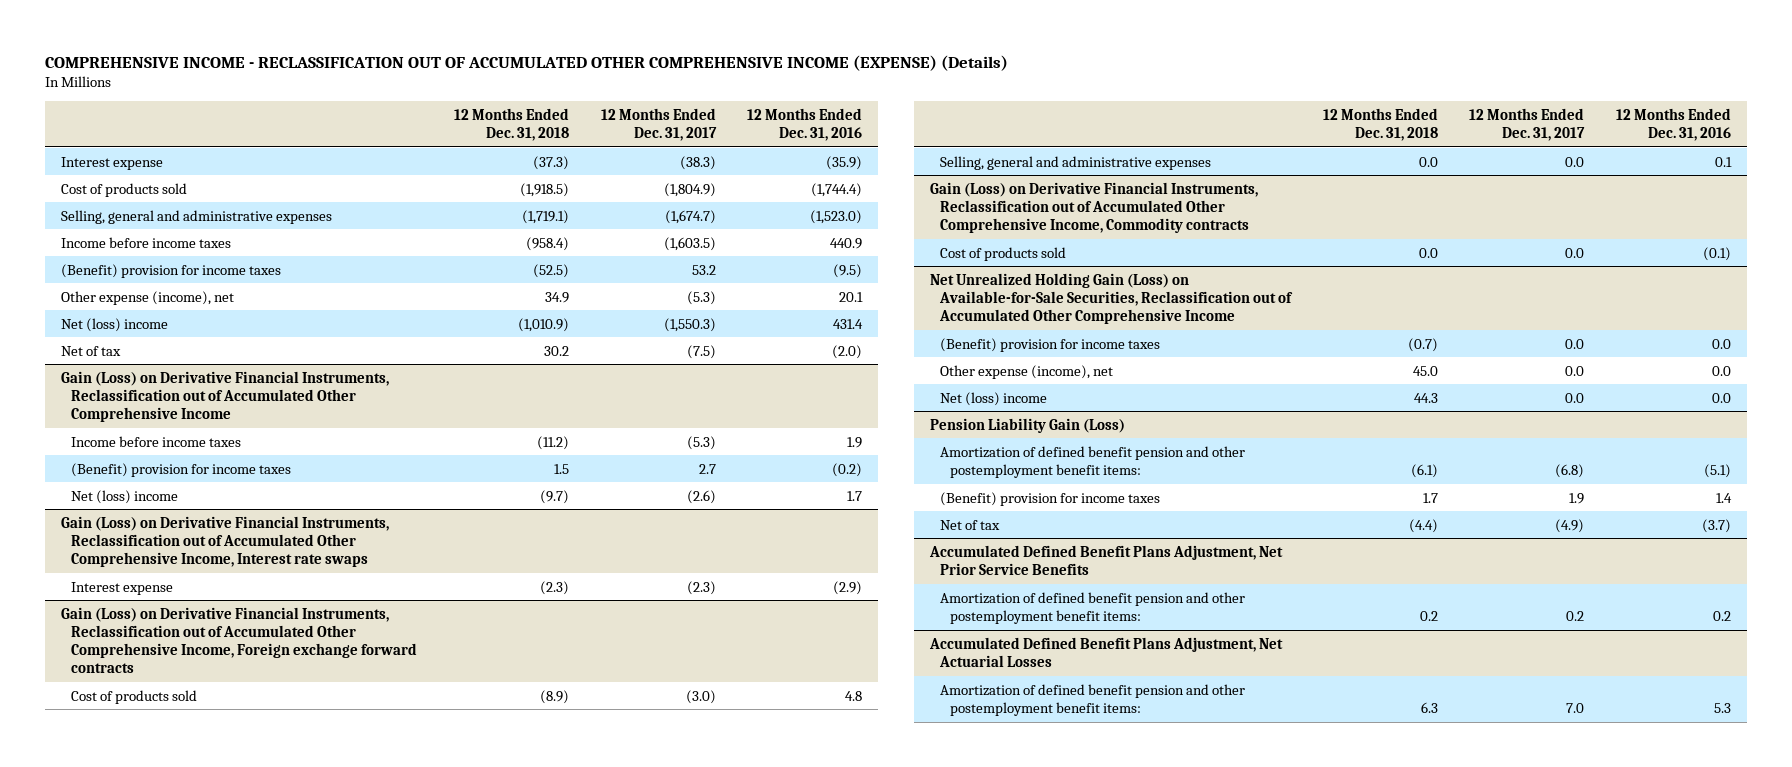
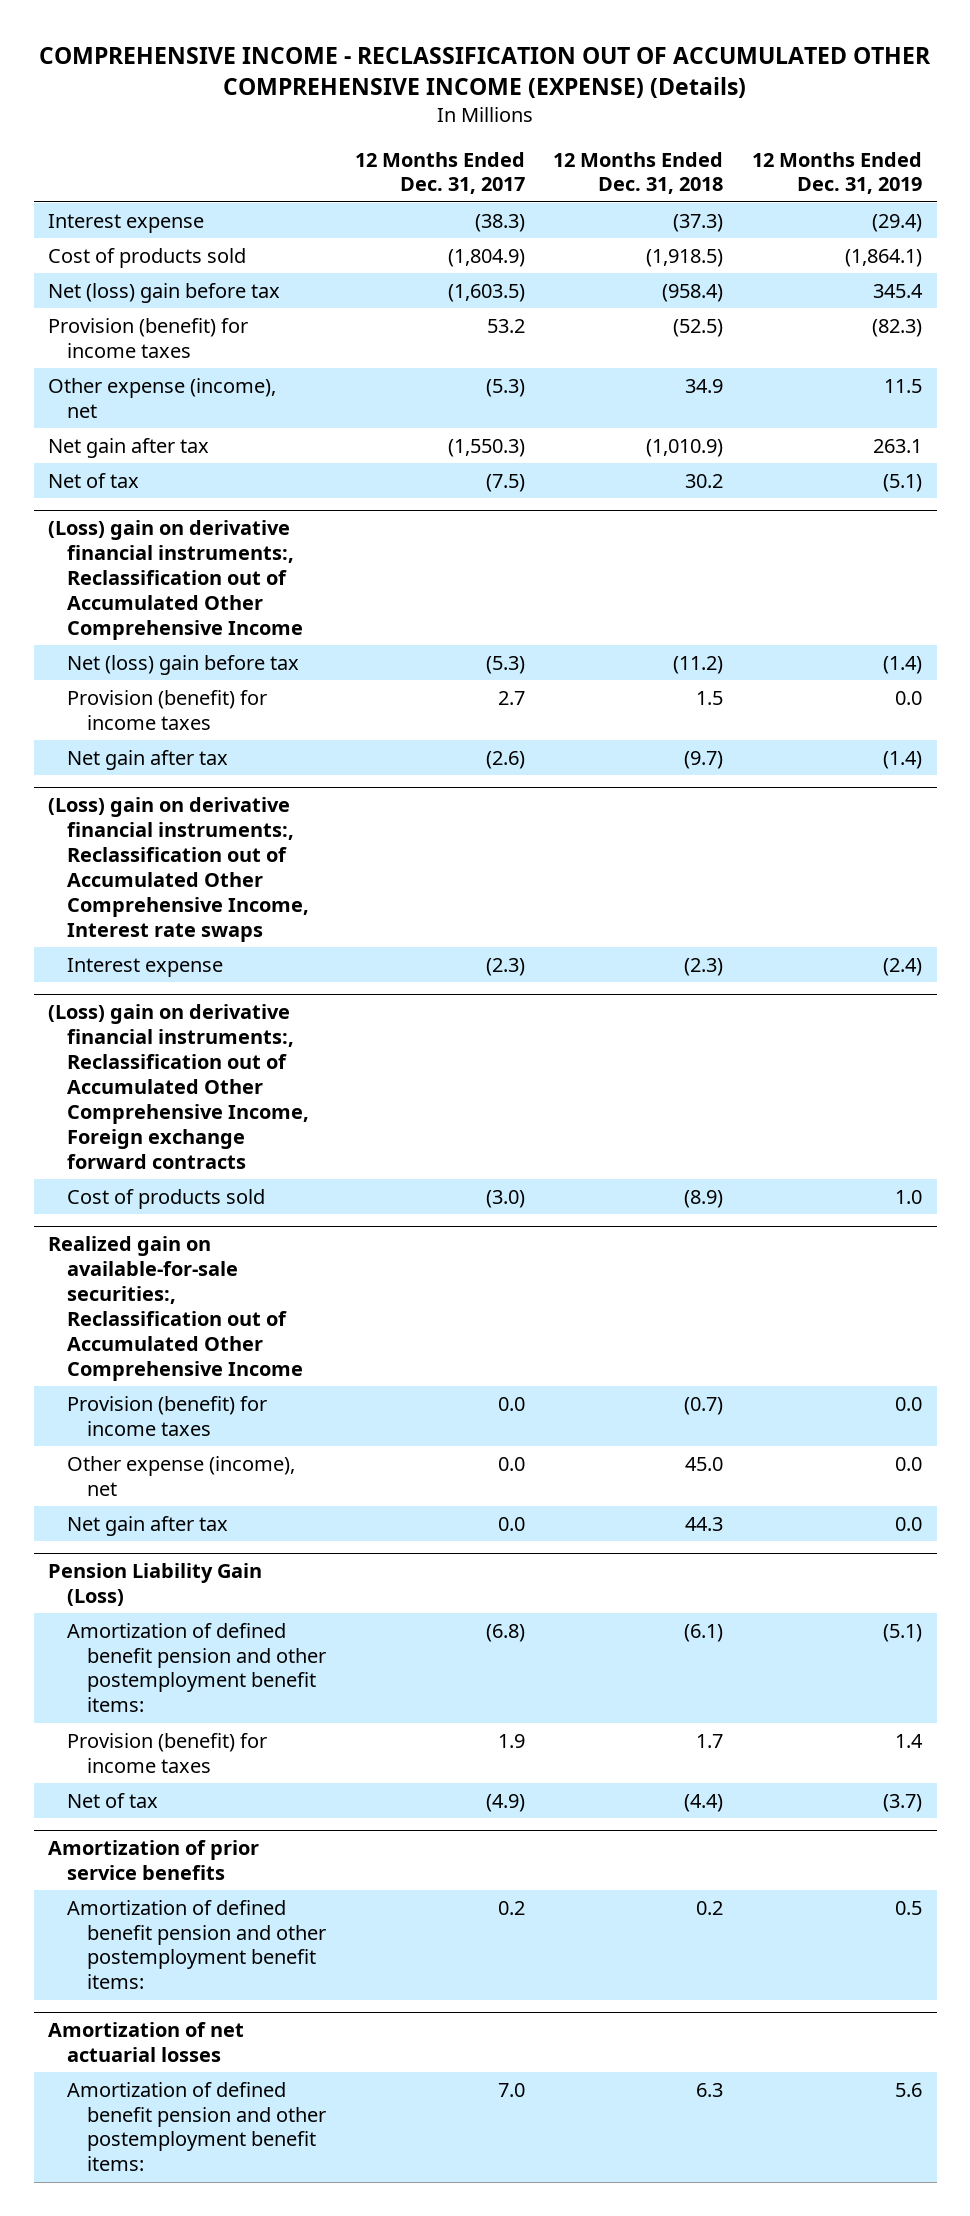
- | 12 Months Ended Dec. 31, 2018 | 12 Months Ended Dec. 31, 2017 | 12 Months Ended Dec. 31, 2016
+ | 12 Months Ended Dec. 31, 2017 | 12 Months Ended Dec. 31, 2018 | 12 Months Ended Dec. 31, 2019
- Selling, general and administrative expenses | (1,719.1) | (1,674.7) | (1,523.0)
- Income before income taxes | (958.4) | (1,603.5) | 440.9
- (Benefit) provision for income taxes | (52.5) | 53.2 | (9.5)
+ Net (loss) gain before tax | (1,603.5) | (958.4) | 345.4
+ Provision (benefit) for income taxes | 53.2 | (52.5) | (82.3)
- Net (loss) income | (1,010.9) | (1,550.3) | 431.4
+ Net gain after tax | (1,550.3) | (1,010.9) | 263.1
- Gain (Loss) on Derivative Financial Instruments, Reclassification out of Accumulated Other Comprehensive Income
- Income before income taxes | (11.2) | (5.3) | 1.9
- (Benefit) provision for income taxes | 1.5 | 2.7 | (0.2)
- Net (loss) income | (9.7) | (2.6) | 1.7
- Gain (Loss) on Derivative Financial Instruments, Reclassification out of Accumulated Other Comprehensive Income, Interest rate swaps
+ (Loss) gain on derivative financial instruments:, Reclassification out of Accumulated Other Comprehensive Income
+ Net (loss) gain before tax | (5.3) | (11.2) | (1.4)
+ Provision (benefit) for income taxes | 2.7 | 1.5 | 0.0
+ Net gain after tax | (2.6) | (9.7) | (1.4)
+ (Loss) gain on derivative financial instruments:, Reclassification out of Accumulated Other Comprehensive Income, Interest rate swaps
- Gain (Loss) on Derivative Financial Instruments, Reclassification out of Accumulated Other Comprehensive Income, Foreign exchange forward contracts
+ (Loss) gain on derivative financial instruments:, Reclassification out of Accumulated Other Comprehensive Income, Foreign exchange forward contracts
- Selling, general and administrative expenses | 0.0 | 0.0 | 0.1
- Gain (Loss) on Derivative Financial Instruments, Reclassification out of Accumulated Other Comprehensive Income, Commodity contracts
- Cost of products sold | 0.0 | 0.0 | (0.1)
- Net Unrealized Holding Gain (Loss) on Available-for-Sale Securities, Reclassification out of Accumulated Other Comprehensive Income
- (Benefit) provision for income taxes | (0.7) | 0.0 | 0.0
+ Realized gain on available-for-sale securities:, Reclassification out of Accumulated Other Comprehensive Income
+ Provision (benefit) for income taxes | 0.0 | (0.7) | 0.0
- Net (loss) income | 44.3 | 0.0 | 0.0
+ Net gain after tax | 0.0 | 44.3 | 0.0
@ Pension Liability Gain (Loss)
- (Benefit) provision for income taxes | 1.7 | 1.9 | 1.4
+ Provision (benefit) for income taxes | 1.9 | 1.7 | 1.4
- Accumulated Defined Benefit Plans Adjustment, Net Prior Service Benefits
+ Amortization of prior service benefits
- Accumulated Defined Benefit Plans Adjustment, Net Actuarial Losses
+ Amortization of net actuarial losses

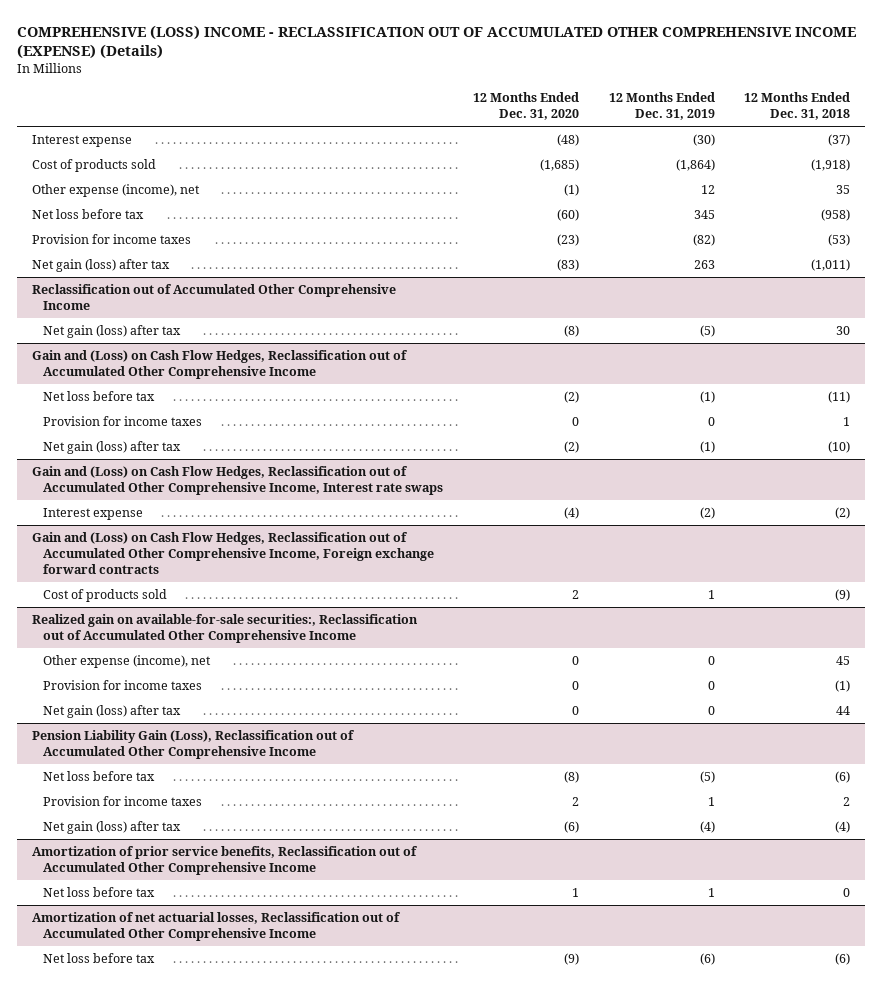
- COMPREHENSIVE INCOME - RECLASSIFICATION OUT OF ACCUMULATED OTHER COMPREHENSIVE INCOME (EXPENSE) (Details)
+ COMPREHENSIVE (LOSS) INCOME - RECLASSIFICATION OUT OF ACCUMULATED OTHER COMPREHENSIVE INCOME (EXPENSE) (Details)
- | 12 Months Ended Dec. 31, 2017 | 12 Months Ended Dec. 31, 2018 | 12 Months Ended Dec. 31, 2019
+ | 12 Months Ended Dec. 31, 2020 | 12 Months Ended Dec. 31, 2019 | 12 Months Ended Dec. 31, 2018
- Interest expense | (38.3) | (37.3) | (29.4)
- Cost of products sold | (1,804.9) | (1,918.5) | (1,864.1)
- Net (loss) gain before tax | (1,603.5) | (958.4) | 345.4
- Provision (benefit) for income taxes | 53.2 | (52.5) | (82.3)
- Other expense (income), net | (5.3) | 34.9 | 11.5
- Net gain after tax | (1,550.3) | (1,010.9) | 263.1
- Net of tax | (7.5) | 30.2 | (5.1)
- (Loss) gain on derivative financial instruments:, Reclassification out of Accumulated Other Comprehensive Income
- Net (loss) gain before tax | (5.3) | (11.2) | (1.4)
- Provision (benefit) for income taxes | 2.7 | 1.5 | 0.0
- Net gain after tax | (2.6) | (9.7) | (1.4)
- (Loss) gain on derivative financial instruments:, Reclassification out of Accumulated Other Comprehensive Income, Interest rate swaps
- Interest expense | (2.3) | (2.3) | (2.4)
- (Loss) gain on derivative financial instruments:, Reclassification out of Accumulated Other Comprehensive Income, Foreign exchange forward contracts
- Cost of products sold | (3.0) | (8.9) | 1.0
+ Interest expense | (48) | (30) | (37)
+ Cost of products sold | (1,685) | (1,864) | (1,918)
+ Other expense (income), net | (1) | 12 | 35
+ Net loss before tax | (60) | 345 | (958)
+ Provision for income taxes | (23) | (82) | (53)
+ Net gain (loss) after tax | (83) | 263 | (1,011)
+ Reclassification out of Accumulated Other Comprehensive Income
+ Net gain (loss) after tax | (8) | (5) | 30
+ Gain and (Loss) on Cash Flow Hedges, Reclassification out of Accumulated Other Comprehensive Income
+ Net loss before tax | (2) | (1) | (11)
+ Provision for income taxes | 0 | 0 | 1
+ Net gain (loss) after tax | (2) | (1) | (10)
+ Gain and (Loss) on Cash Flow Hedges, Reclassification out of Accumulated Other Comprehensive Income, Interest rate swaps
+ Interest expense | (4) | (2) | (2)
+ Gain and (Loss) on Cash Flow Hedges, Reclassification out of Accumulated Other Comprehensive Income, Foreign exchange forward contracts
+ Cost of products sold | 2 | 1 | (9)
@ Realized gain on available-for-sale securities:, Reclassification out of Accumulated Other Comprehensive Income
- Provision (benefit) for income taxes | 0.0 | (0.7) | 0.0
- Other expense (income), net | 0.0 | 45.0 | 0.0
- Net gain after tax | 0.0 | 44.3 | 0.0
- Pension Liability Gain (Loss)
- Amortization of defined benefit pension and other postemployment benefit items: | (6.8) | (6.1) | (5.1)
- Provision (benefit) for income taxes | 1.9 | 1.7 | 1.4
- Net of tax | (4.9) | (4.4) | (3.7)
- Amortization of prior service benefits
- Amortization of defined benefit pension and other postemployment benefit items: | 0.2 | 0.2 | 0.5
- Amortization of net actuarial losses
- Amortization of defined benefit pension and other postemployment benefit items: | 7.0 | 6.3 | 5.6
@ Realized gain on available-for-sale securities:, Reclassification out of Accumulated Other Comprehensive Income
+ Other expense (income), net | 0 | 0 | 45
+ Provision for income taxes | 0 | 0 | (1)
+ Net gain (loss) after tax | 0 | 0 | 44
+ Pension Liability Gain (Loss), Reclassification out of Accumulated Other Comprehensive Income
+ Net loss before tax | (8) | (5) | (6)
+ Provision for income taxes | 2 | 1 | 2
+ Net gain (loss) after tax | (6) | (4) | (4)
+ Amortization of prior service benefits, Reclassification out of Accumulated Other Comprehensive Income
+ Net loss before tax | 1 | 1 | 0
+ Amortization of net actuarial losses, Reclassification out of Accumulated Other Comprehensive Income
+ Net loss before tax | (9) | (6) | (6)

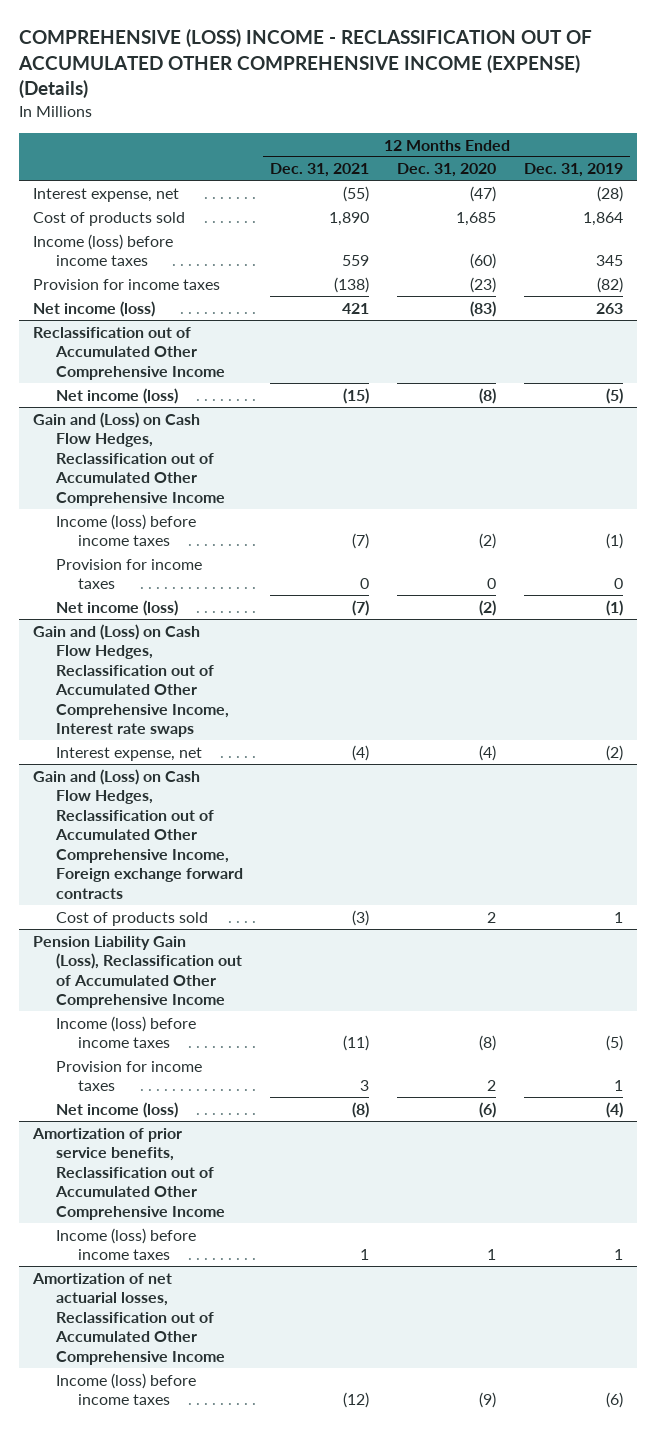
- | 12 Months Ended Dec. 31, 2020 | 12 Months Ended Dec. 31, 2019 | 12 Months Ended Dec. 31, 2018
+ | 12 Months Ended Dec. 31, 2021 | 12 Months Ended Dec. 31, 2020 | 12 Months Ended Dec. 31, 2019
- Interest expense | (48) | (30) | (37)
- Cost of products sold | (1,685) | (1,864) | (1,918)
- Other expense (income), net | (1) | 12 | 35
- Net loss before tax | (60) | 345 | (958)
+ Interest expense, net | (55) | (47) | (28)
+ Cost of products sold | 1,890 | 1,685 | 1,864
+ Income (loss) before income taxes | 559 | (60) | 345
- Net gain (loss) after tax | (83) | 263 | (1,011)
+ Net income (loss) | 421 | (83) | 263
@ Reclassification out of Accumulated Other Comprehensive Income
- Net gain (loss) after tax | (8) | (5) | 30
+ Net income (loss) | (15) | (8) | (5)
@ Gain and (Loss) on Cash Flow Hedges, Reclassification out of Accumulated Other Comprehensive Income
- Net loss before tax | (2) | (1) | (11)
+ Income (loss) before income taxes | (7) | (2) | (1)
- Net gain (loss) after tax | (2) | (1) | (10)
+ Net income (loss) | (7) | (2) | (1)
@ Gain and (Loss) on Cash Flow Hedges, Reclassification out of Accumulated Other Comprehensive Income, Interest rate swaps
- Interest expense | (4) | (2) | (2)
+ Interest expense, net | (4) | (4) | (2)
- Realized gain on available-for-sale securities:, Reclassification out of Accumulated Other Comprehensive Income
- Other expense (income), net | 0 | 0 | 45
- Provision for income taxes | 0 | 0 | (1)
- Net gain (loss) after tax | 0 | 0 | 44
@ Pension Liability Gain (Loss), Reclassification out of Accumulated Other Comprehensive Income
- Net loss before tax | (8) | (5) | (6)
+ Income (loss) before income taxes | (11) | (8) | (5)
- Net gain (loss) after tax | (6) | (4) | (4)
+ Net income (loss) | (8) | (6) | (4)
@ Amortization of prior service benefits, Reclassification out of Accumulated Other Comprehensive Income
- Net loss before tax | 1 | 1 | 0
+ Income (loss) before income taxes | 1 | 1 | 1
@ Amortization of net actuarial losses, Reclassification out of Accumulated Other Comprehensive Income
- Net loss before tax | (9) | (6) | (6)
+ Income (loss) before income taxes | (12) | (9) | (6)

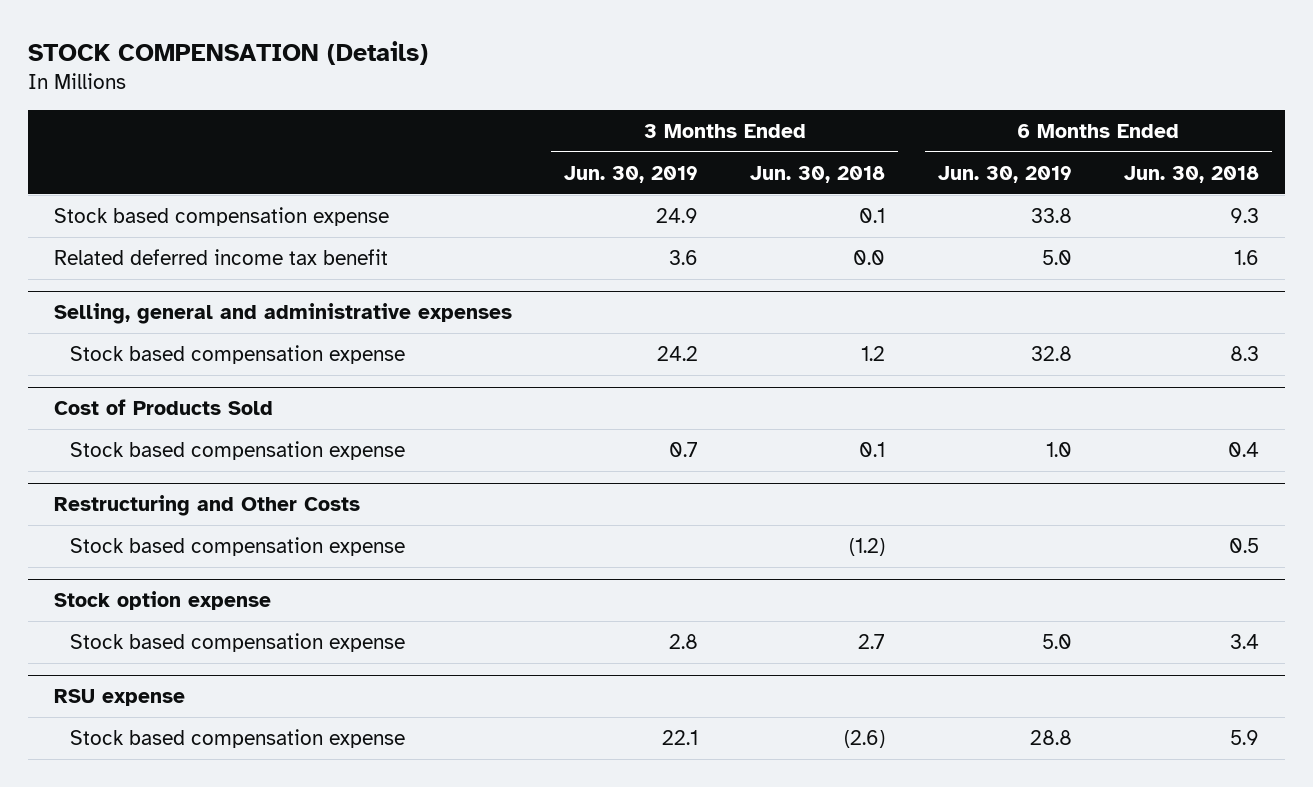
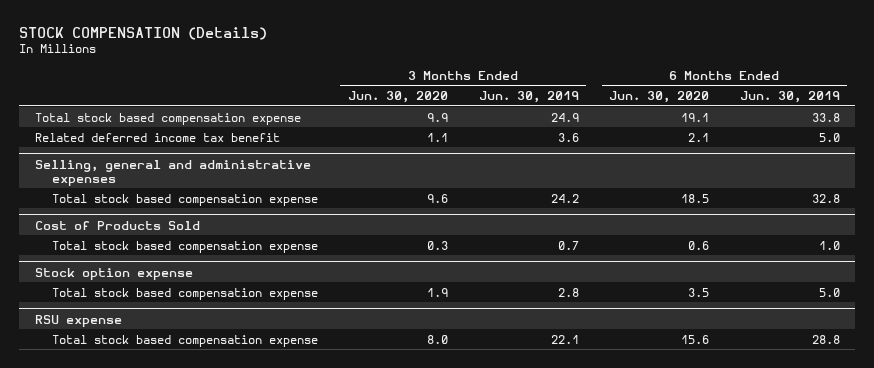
- | 3 Months Ended Jun. 30, 2019 | 3 Months Ended Jun. 30, 2018 | 6 Months Ended Jun. 30, 2019 | 6 Months Ended Jun. 30, 2018
+ | 3 Months Ended Jun. 30, 2020 | 3 Months Ended Jun. 30, 2019 | 6 Months Ended Jun. 30, 2020 | 6 Months Ended Jun. 30, 2019
- Stock based compensation expense | 24.9 | 0.1 | 33.8 | 9.3
+ Total stock based compensation expense | 9.9 | 24.9 | 19.1 | 33.8
@ Selling, general and administrative expenses
- Stock based compensation expense | 24.2 | 1.2 | 32.8 | 8.3
+ Total stock based compensation expense | 9.6 | 24.2 | 18.5 | 32.8
@ Cost of Products Sold
- Stock based compensation expense | 0.7 | 0.1 | 1.0 | 0.4
- Restructuring and Other Costs
- Stock based compensation expense | | (1.2) | | 0.5
@ Cost of Products Sold
+ Total stock based compensation expense | 0.3 | 0.7 | 0.6 | 1.0
@ Stock option expense
- Stock based compensation expense | 2.8 | 2.7 | 5.0 | 3.4
+ Total stock based compensation expense | 1.9 | 2.8 | 3.5 | 5.0
@ RSU expense
- Stock based compensation expense | 22.1 | (2.6) | 28.8 | 5.9
+ Total stock based compensation expense | 8.0 | 22.1 | 15.6 | 28.8

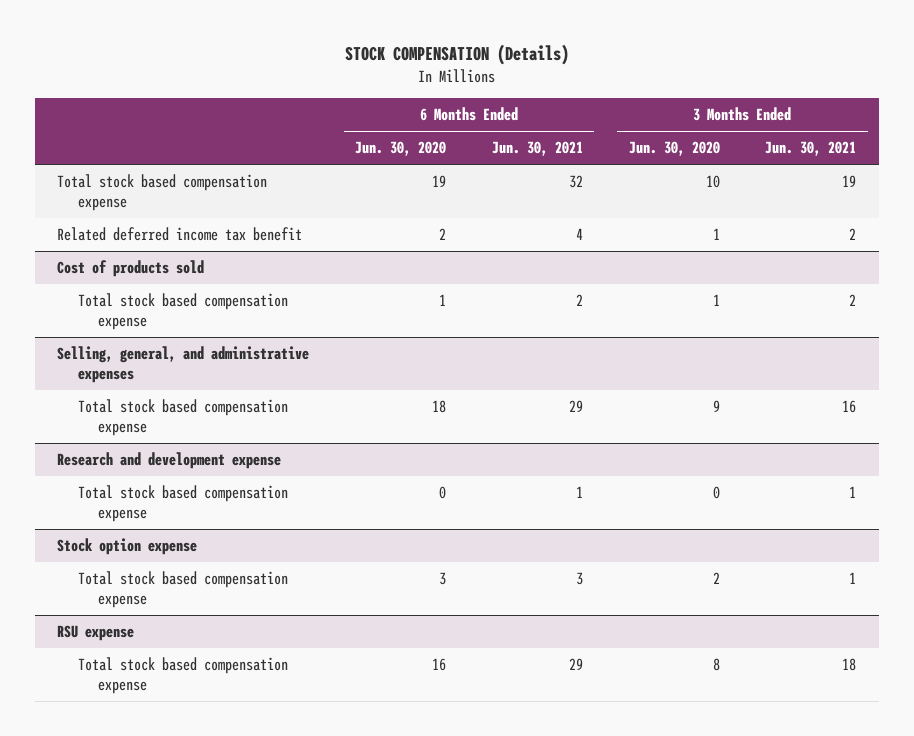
- | 3 Months Ended Jun. 30, 2020 | 3 Months Ended Jun. 30, 2019 | 6 Months Ended Jun. 30, 2020 | 6 Months Ended Jun. 30, 2019
+ | 6 Months Ended Jun. 30, 2020 | 6 Months Ended Jun. 30, 2021 | 3 Months Ended Jun. 30, 2020 | 3 Months Ended Jun. 30, 2021
- Total stock based compensation expense | 9.9 | 24.9 | 19.1 | 33.8
- Related deferred income tax benefit | 1.1 | 3.6 | 2.1 | 5.0
- Selling, general and administrative expenses
- Total stock based compensation expense | 9.6 | 24.2 | 18.5 | 32.8
- Cost of Products Sold
- Total stock based compensation expense | 0.3 | 0.7 | 0.6 | 1.0
+ Total stock based compensation expense | 19 | 32 | 10 | 19
+ Related deferred income tax benefit | 2 | 4 | 1 | 2
+ Cost of products sold
+ Total stock based compensation expense | 1 | 2 | 1 | 2
+ Selling, general, and administrative expenses
+ Total stock based compensation expense | 18 | 29 | 9 | 16
+ Research and development expense
+ Total stock based compensation expense | 0 | 1 | 0 | 1
@ Stock option expense
- Total stock based compensation expense | 1.9 | 2.8 | 3.5 | 5.0
+ Total stock based compensation expense | 3 | 3 | 2 | 1
@ RSU expense
- Total stock based compensation expense | 8.0 | 22.1 | 15.6 | 28.8
+ Total stock based compensation expense | 16 | 29 | 8 | 18

